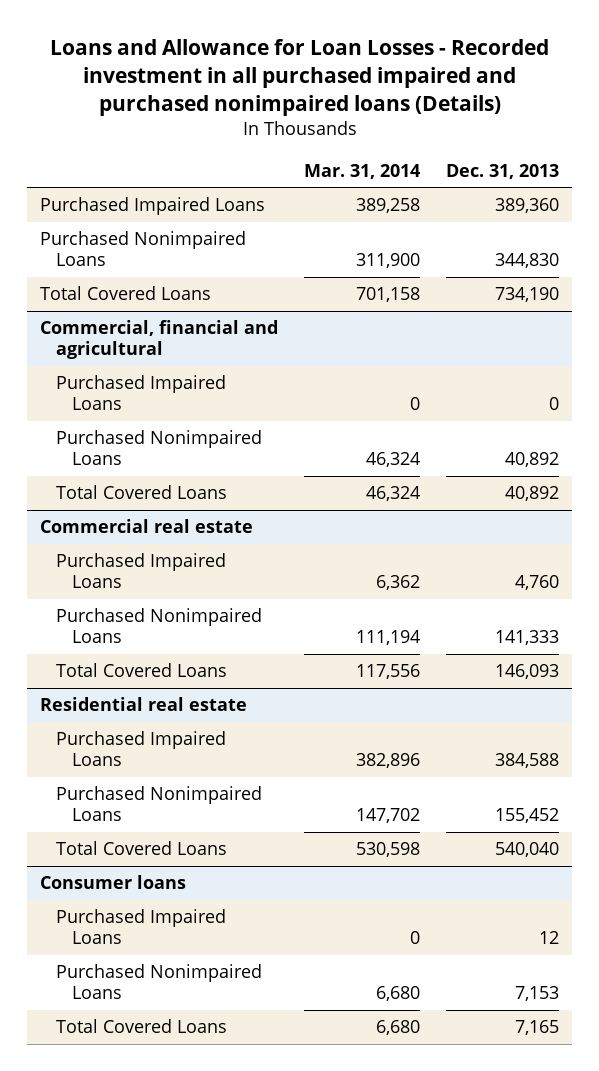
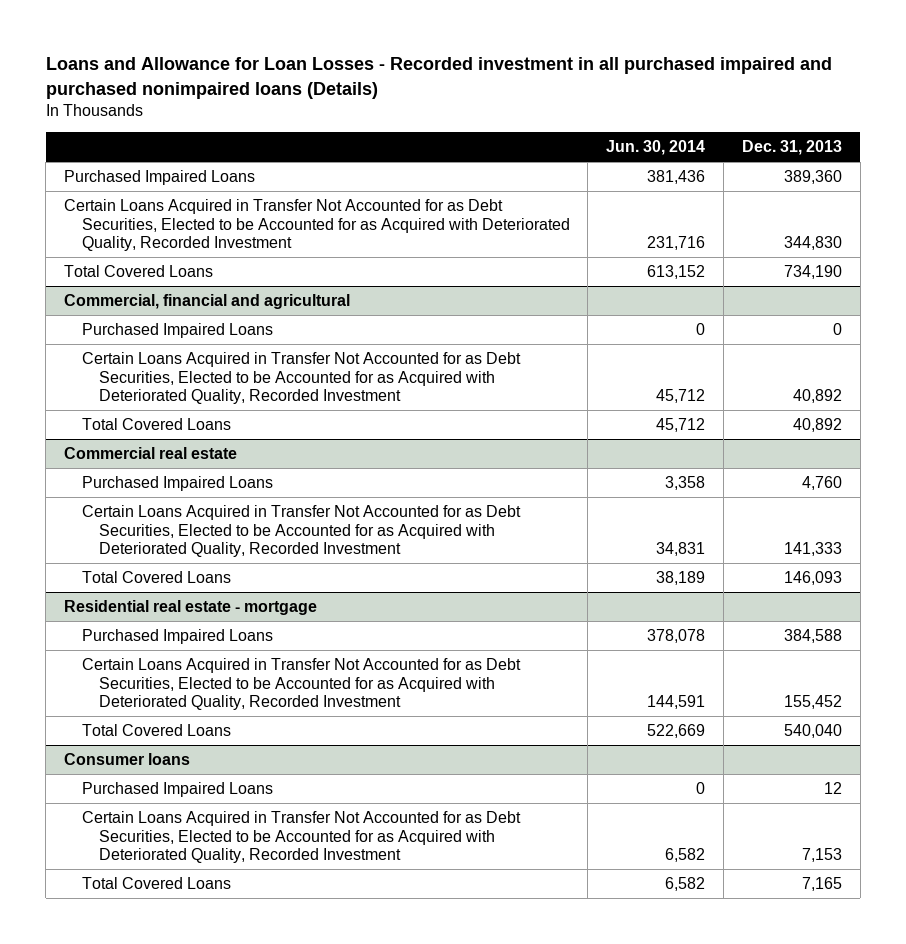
- | Mar. 31, 2014 | Dec. 31, 2013
+ | Jun. 30, 2014 | Dec. 31, 2013
- Purchased Nonimpaired Loans | 311,900 | 344,830
+ Certain Loans Acquired in Transfer Not Accounted for as Debt Securities, Elected to be Accounted for as Acquired with Deteriorated Quality, Recorded Investment | 231,716 | 344,830
@ Commercial, financial and agricultural
- Purchased Nonimpaired Loans | 46,324 | 40,892
+ Certain Loans Acquired in Transfer Not Accounted for as Debt Securities, Elected to be Accounted for as Acquired with Deteriorated Quality, Recorded Investment | 45,712 | 40,892
@ Commercial real estate
- Purchased Nonimpaired Loans | 111,194 | 141,333
+ Certain Loans Acquired in Transfer Not Accounted for as Debt Securities, Elected to be Accounted for as Acquired with Deteriorated Quality, Recorded Investment | 34,831 | 141,333
- Residential real estate
+ Residential real estate - mortgage
- Purchased Nonimpaired Loans | 147,702 | 155,452
+ Certain Loans Acquired in Transfer Not Accounted for as Debt Securities, Elected to be Accounted for as Acquired with Deteriorated Quality, Recorded Investment | 144,591 | 155,452
@ Consumer loans
- Purchased Nonimpaired Loans | 6,680 | 7,153
+ Certain Loans Acquired in Transfer Not Accounted for as Debt Securities, Elected to be Accounted for as Acquired with Deteriorated Quality, Recorded Investment | 6,582 | 7,153

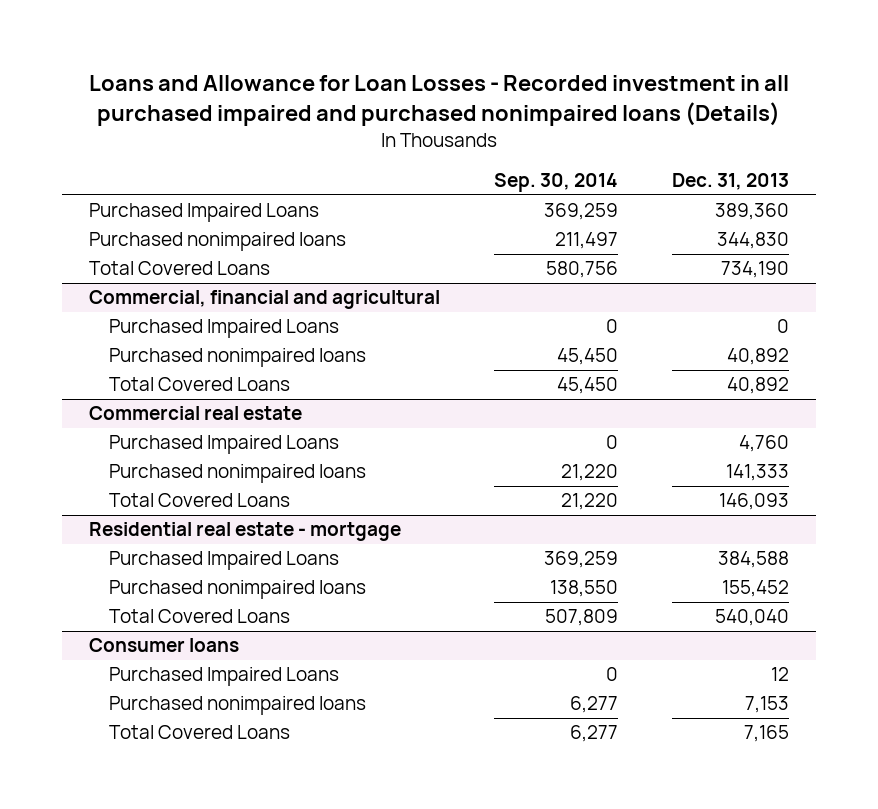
- | Jun. 30, 2014 | Dec. 31, 2013
+ | Sep. 30, 2014 | Dec. 31, 2013
- Certain Loans Acquired in Transfer Not Accounted for as Debt Securities, Elected to be Accounted for as Acquired with Deteriorated Quality, Recorded Investment | 231,716 | 344,830
+ Purchased nonimpaired loans | 211,497 | 344,830
@ Commercial, financial and agricultural
- Certain Loans Acquired in Transfer Not Accounted for as Debt Securities, Elected to be Accounted for as Acquired with Deteriorated Quality, Recorded Investment | 45,712 | 40,892
+ Purchased nonimpaired loans | 45,450 | 40,892
@ Commercial real estate
- Certain Loans Acquired in Transfer Not Accounted for as Debt Securities, Elected to be Accounted for as Acquired with Deteriorated Quality, Recorded Investment | 34,831 | 141,333
+ Purchased nonimpaired loans | 21,220 | 141,333
@ Residential real estate - mortgage
- Certain Loans Acquired in Transfer Not Accounted for as Debt Securities, Elected to be Accounted for as Acquired with Deteriorated Quality, Recorded Investment | 144,591 | 155,452
+ Purchased nonimpaired loans | 138,550 | 155,452
@ Consumer loans
- Certain Loans Acquired in Transfer Not Accounted for as Debt Securities, Elected to be Accounted for as Acquired with Deteriorated Quality, Recorded Investment | 6,582 | 7,153
+ Purchased nonimpaired loans | 6,277 | 7,153

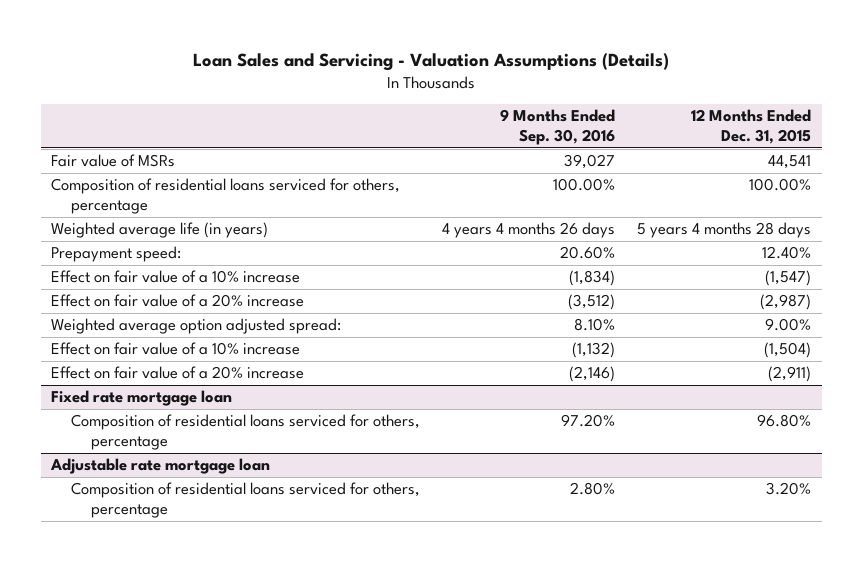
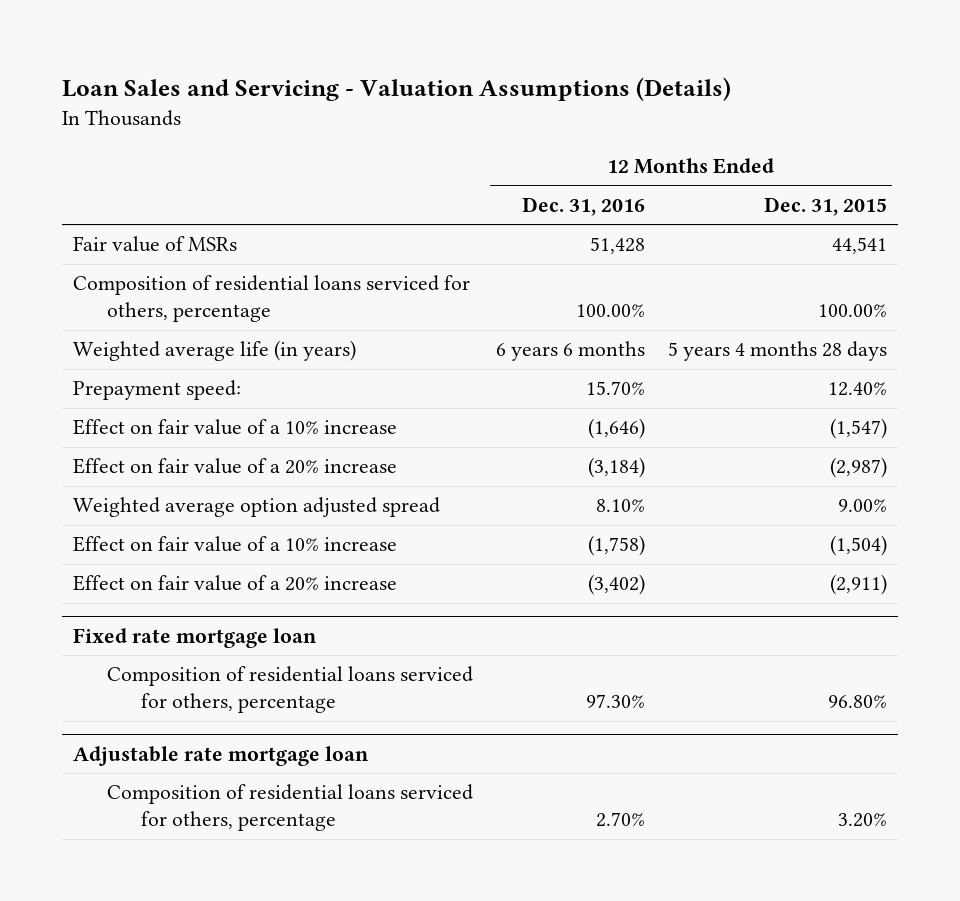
- | 9 Months Ended Sep. 30, 2016 | 12 Months Ended Dec. 31, 2015
+ | 12 Months Ended Dec. 31, 2016 | 12 Months Ended Dec. 31, 2015
- Weighted average option adjusted spread: | 8.10% | 9.00%
+ Weighted average option adjusted spread | 8.10% | 9.00%

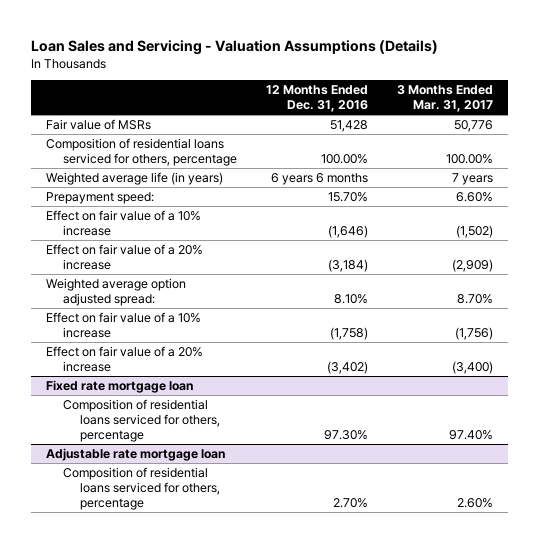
- | 12 Months Ended Dec. 31, 2016 | 12 Months Ended Dec. 31, 2015
+ | 12 Months Ended Dec. 31, 2016 | 3 Months Ended Mar. 31, 2017
- Weighted average option adjusted spread | 8.10% | 9.00%
+ Weighted average option adjusted spread: | 8.10% | 8.70%

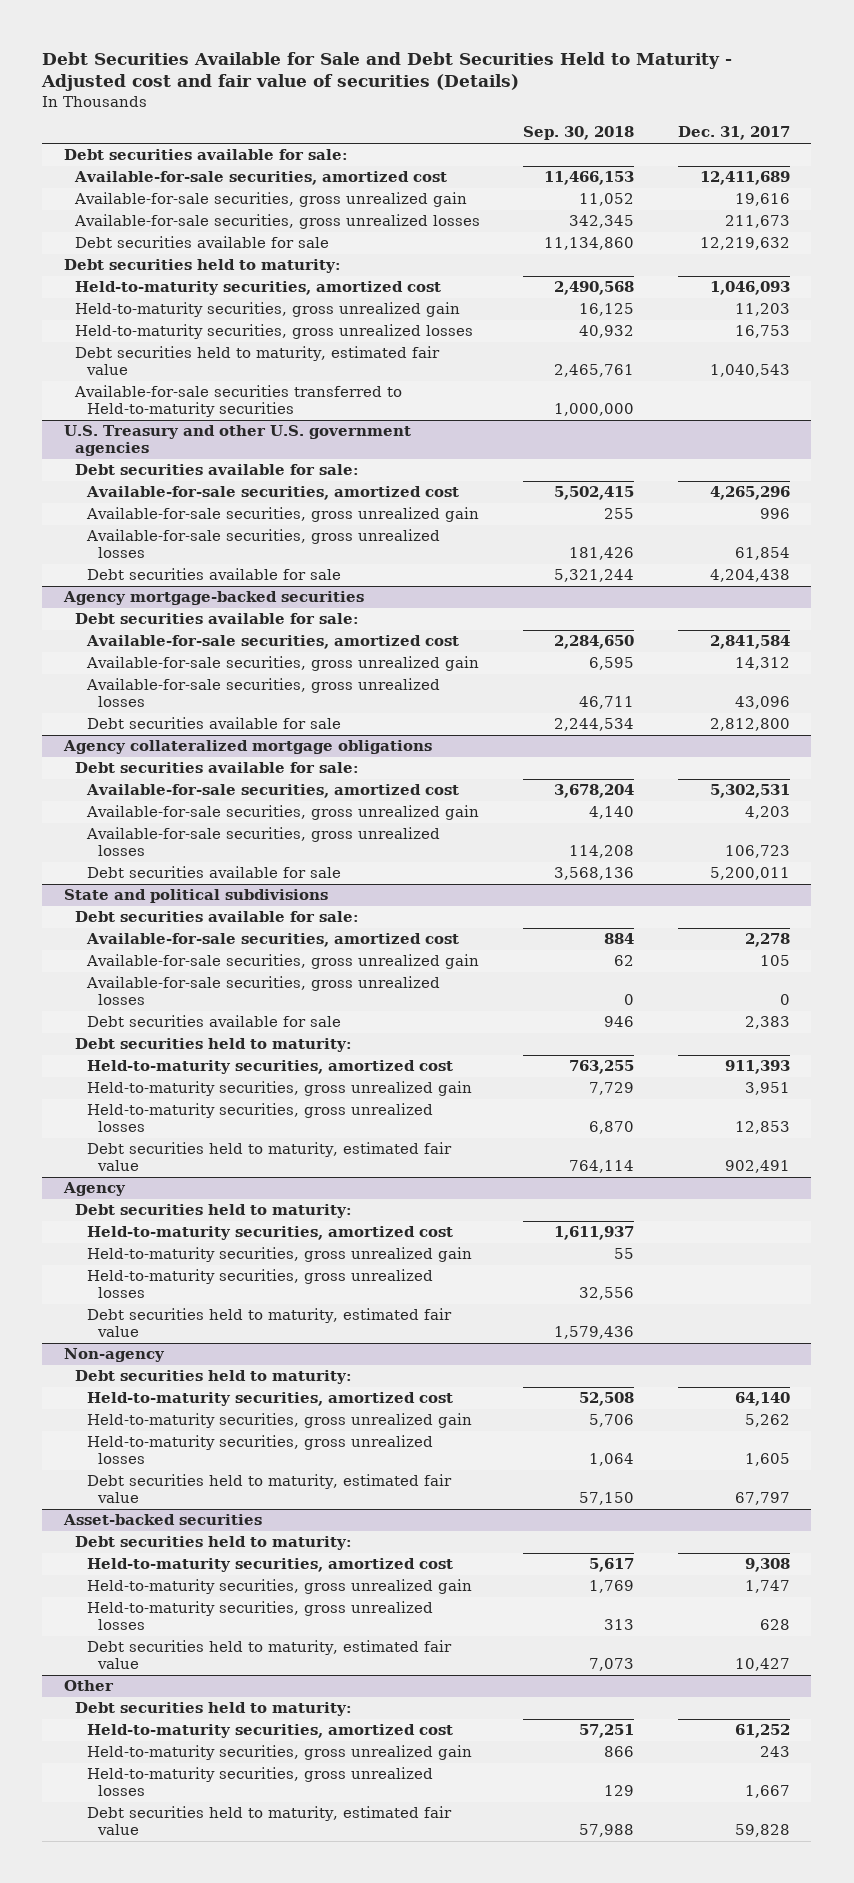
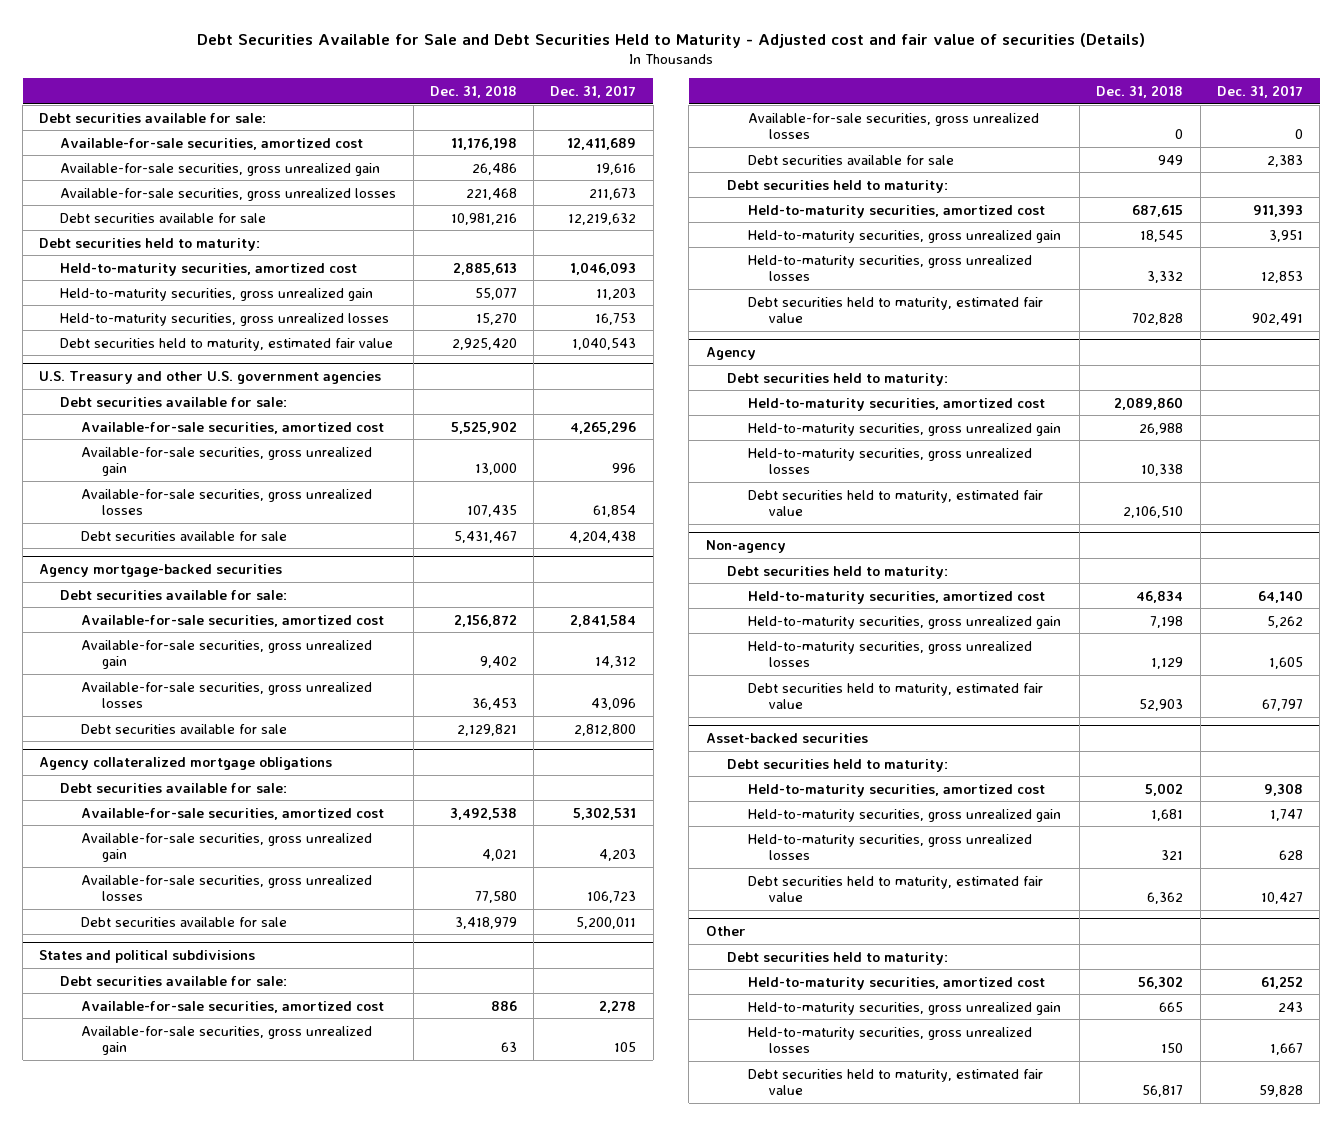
- | Sep. 30, 2018 | Dec. 31, 2017
+ | Dec. 31, 2018 | Dec. 31, 2017
- Available-for-sale securities transferred to Held-to-maturity securities | 1,000,000 |
- State and political subdivisions
+ States and political subdivisions

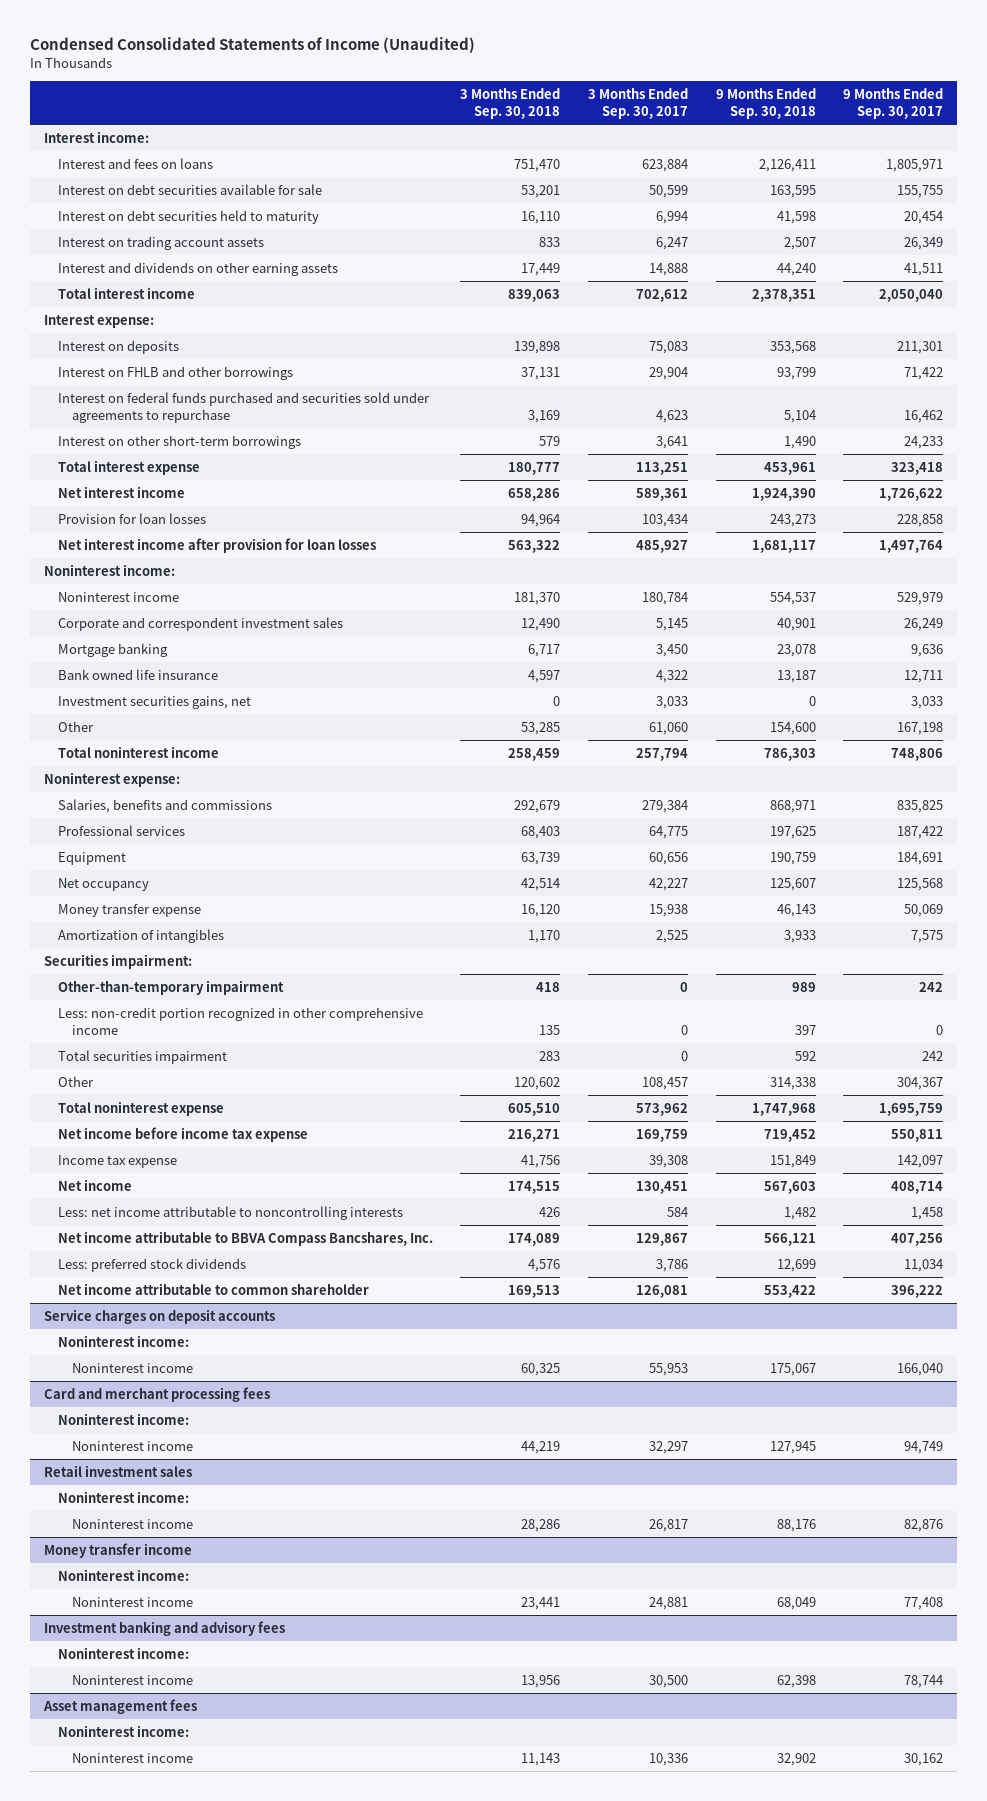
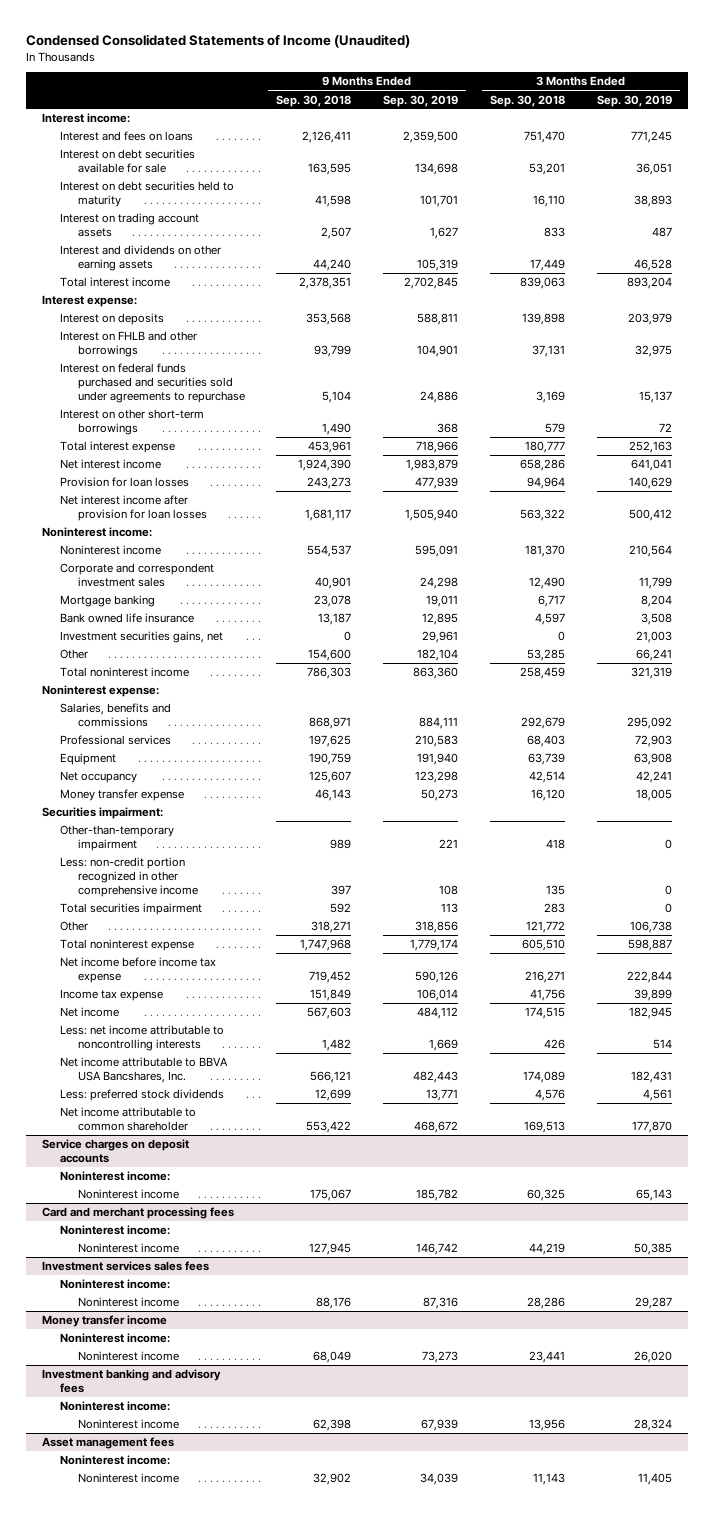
- | 3 Months Ended Sep. 30, 2018 | 3 Months Ended Sep. 30, 2017 | 9 Months Ended Sep. 30, 2018 | 9 Months Ended Sep. 30, 2017
+ | 9 Months Ended Sep. 30, 2018 | 9 Months Ended Sep. 30, 2019 | 3 Months Ended Sep. 30, 2018 | 3 Months Ended Sep. 30, 2019
- Amortization of intangibles | 1,170 | 2,525 | 3,933 | 7,575
- Other | 120,602 | 108,457 | 314,338 | 304,367
+ Other | 318,271 | 318,856 | 121,772 | 106,738
- Net income attributable to BBVA Compass Bancshares, Inc. | 174,089 | 129,867 | 566,121 | 407,256
+ Net income attributable to BBVA USA Bancshares, Inc. | 566,121 | 482,443 | 174,089 | 182,431
- Retail investment sales
+ Investment services sales fees

